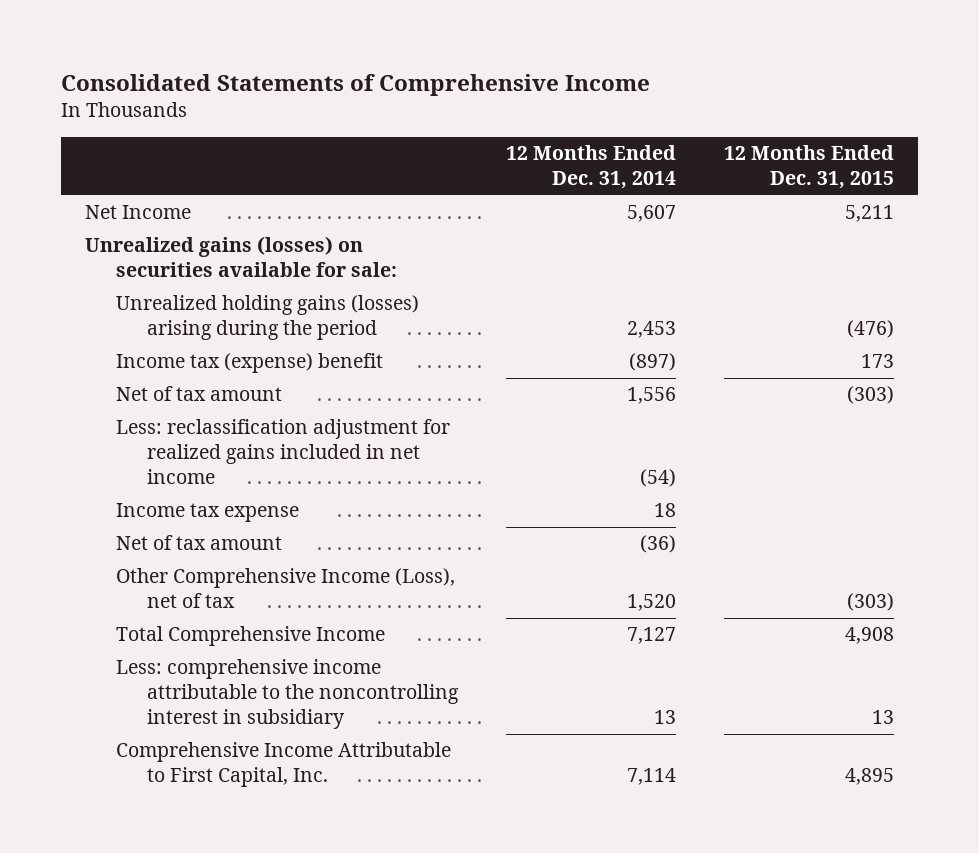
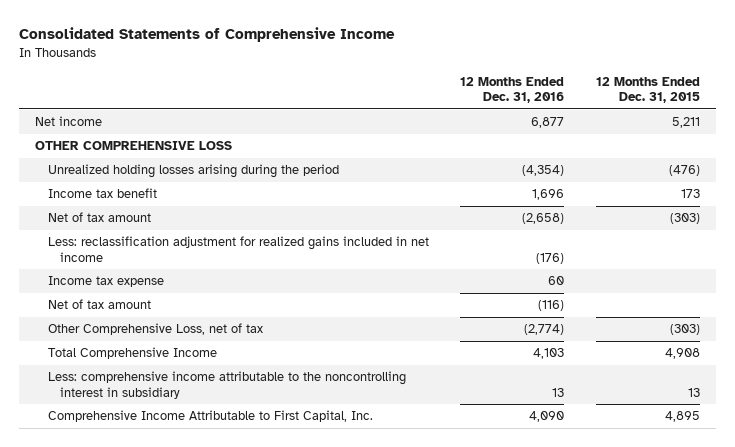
- | 12 Months Ended Dec. 31, 2014 | 12 Months Ended Dec. 31, 2015
+ | 12 Months Ended Dec. 31, 2016 | 12 Months Ended Dec. 31, 2015
- Net Income | 5,607 | 5,211
- Unrealized gains (losses) on securities available for sale:
- Unrealized holding gains (losses) arising during the period | 2,453 | (476)
- Income tax (expense) benefit | (897) | 173
+ Net income | 6,877 | 5,211
+ OTHER COMPREHENSIVE LOSS
+ Unrealized holding losses arising during the period | (4,354) | (476)
+ Income tax benefit | 1,696 | 173
- Other Comprehensive Income (Loss), net of tax | 1,520 | (303)
+ Other Comprehensive Loss, net of tax | (2,774) | (303)

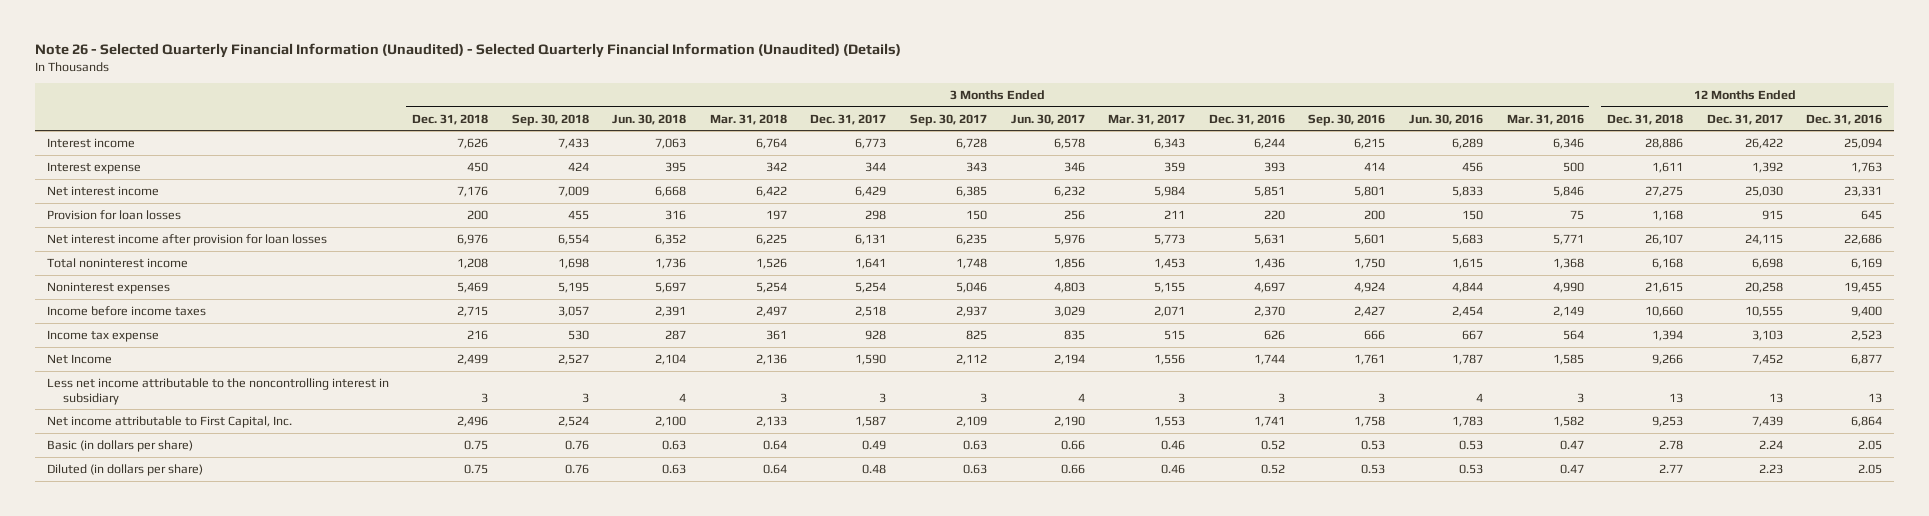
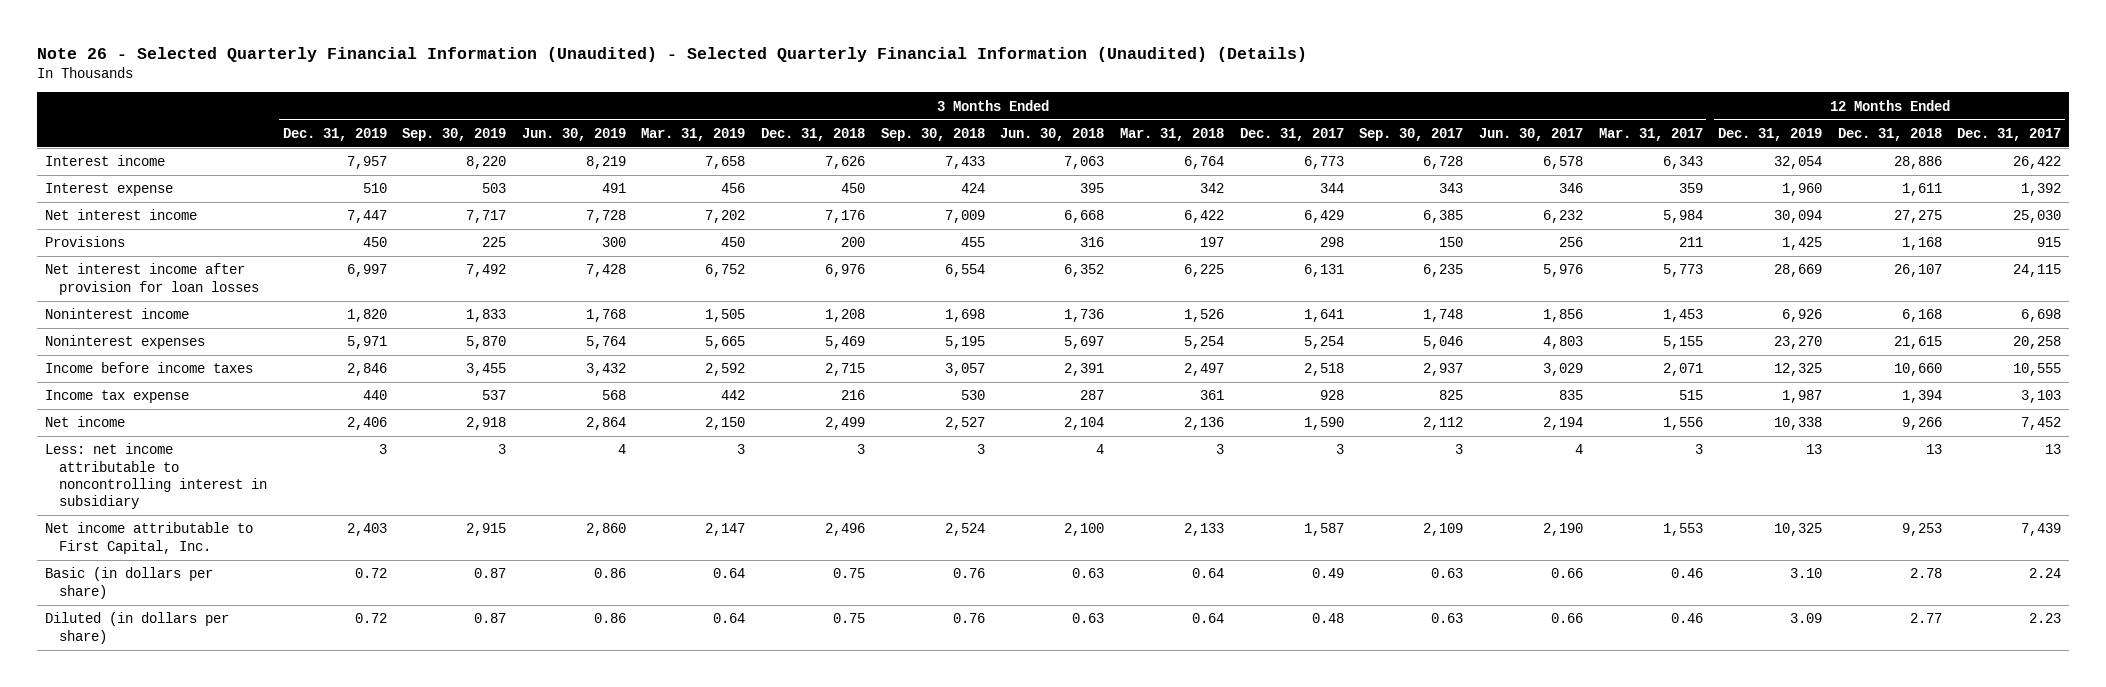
- | 3 Months Ended Dec. 31, 2018 | 3 Months Ended Sep. 30, 2018 | 3 Months Ended Jun. 30, 2018 | 3 Months Ended Mar. 31, 2018 | 3 Months Ended Dec. 31, 2017 | 3 Months Ended Sep. 30, 2017 | 3 Months Ended Jun. 30, 2017 | 3 Months Ended Mar. 31, 2017 | 3 Months Ended Dec. 31, 2016 | 3 Months Ended Sep. 30, 2016 | 3 Months Ended Jun. 30, 2016 | 3 Months Ended Mar. 31, 2016 | 12 Months Ended Dec. 31, 2018 | 12 Months Ended Dec. 31, 2017 | 12 Months Ended Dec. 31, 2016
+ | 3 Months Ended Dec. 31, 2019 | 3 Months Ended Sep. 30, 2019 | 3 Months Ended Jun. 30, 2019 | 3 Months Ended Mar. 31, 2019 | 3 Months Ended Dec. 31, 2018 | 3 Months Ended Sep. 30, 2018 | 3 Months Ended Jun. 30, 2018 | 3 Months Ended Mar. 31, 2018 | 3 Months Ended Dec. 31, 2017 | 3 Months Ended Sep. 30, 2017 | 3 Months Ended Jun. 30, 2017 | 3 Months Ended Mar. 31, 2017 | 12 Months Ended Dec. 31, 2019 | 12 Months Ended Dec. 31, 2018 | 12 Months Ended Dec. 31, 2017
- Provision for loan losses | 200 | 455 | 316 | 197 | 298 | 150 | 256 | 211 | 220 | 200 | 150 | 75 | 1,168 | 915 | 645
+ Provisions | 450 | 225 | 300 | 450 | 200 | 455 | 316 | 197 | 298 | 150 | 256 | 211 | 1,425 | 1,168 | 915
- Total noninterest income | 1,208 | 1,698 | 1,736 | 1,526 | 1,641 | 1,748 | 1,856 | 1,453 | 1,436 | 1,750 | 1,615 | 1,368 | 6,168 | 6,698 | 6,169
+ Noninterest income | 1,820 | 1,833 | 1,768 | 1,505 | 1,208 | 1,698 | 1,736 | 1,526 | 1,641 | 1,748 | 1,856 | 1,453 | 6,926 | 6,168 | 6,698
- Net Income | 2,499 | 2,527 | 2,104 | 2,136 | 1,590 | 2,112 | 2,194 | 1,556 | 1,744 | 1,761 | 1,787 | 1,585 | 9,266 | 7,452 | 6,877
- Less net income attributable to the noncontrolling interest in subsidiary | 3 | 3 | 4 | 3 | 3 | 3 | 4 | 3 | 3 | 3 | 4 | 3 | 13 | 13 | 13
+ Net income | 2,406 | 2,918 | 2,864 | 2,150 | 2,499 | 2,527 | 2,104 | 2,136 | 1,590 | 2,112 | 2,194 | 1,556 | 10,338 | 9,266 | 7,452
+ Less: net income attributable to noncontrolling interest in subsidiary | 3 | 3 | 4 | 3 | 3 | 3 | 4 | 3 | 3 | 3 | 4 | 3 | 13 | 13 | 13

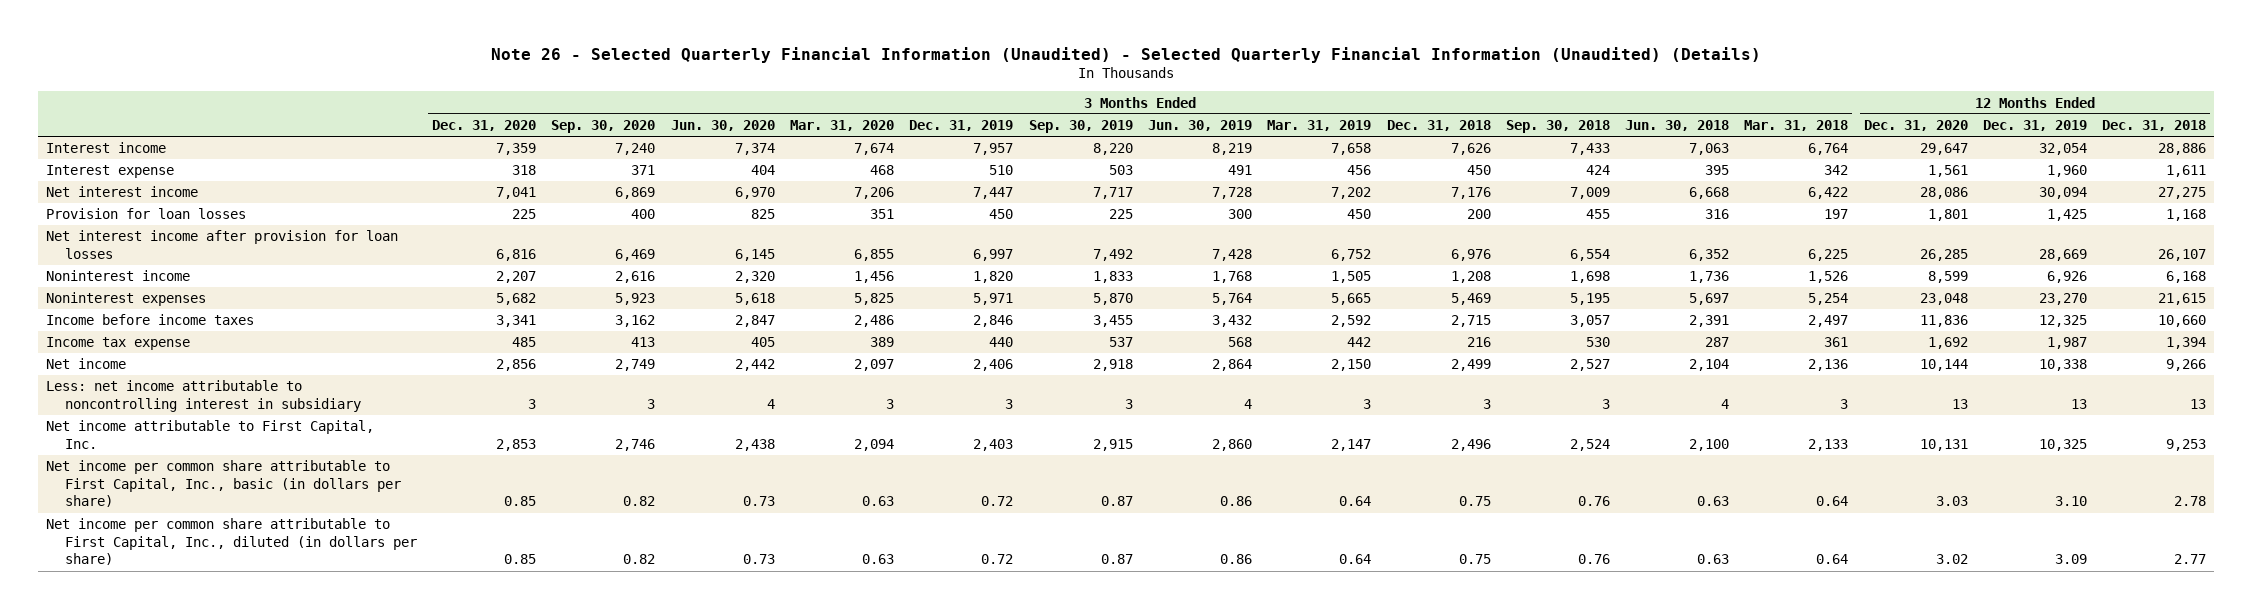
- | 3 Months Ended Dec. 31, 2019 | 3 Months Ended Sep. 30, 2019 | 3 Months Ended Jun. 30, 2019 | 3 Months Ended Mar. 31, 2019 | 3 Months Ended Dec. 31, 2018 | 3 Months Ended Sep. 30, 2018 | 3 Months Ended Jun. 30, 2018 | 3 Months Ended Mar. 31, 2018 | 3 Months Ended Dec. 31, 2017 | 3 Months Ended Sep. 30, 2017 | 3 Months Ended Jun. 30, 2017 | 3 Months Ended Mar. 31, 2017 | 12 Months Ended Dec. 31, 2019 | 12 Months Ended Dec. 31, 2018 | 12 Months Ended Dec. 31, 2017
+ | 3 Months Ended Dec. 31, 2020 | 3 Months Ended Sep. 30, 2020 | 3 Months Ended Jun. 30, 2020 | 3 Months Ended Mar. 31, 2020 | 3 Months Ended Dec. 31, 2019 | 3 Months Ended Sep. 30, 2019 | 3 Months Ended Jun. 30, 2019 | 3 Months Ended Mar. 31, 2019 | 3 Months Ended Dec. 31, 2018 | 3 Months Ended Sep. 30, 2018 | 3 Months Ended Jun. 30, 2018 | 3 Months Ended Mar. 31, 2018 | 12 Months Ended Dec. 31, 2020 | 12 Months Ended Dec. 31, 2019 | 12 Months Ended Dec. 31, 2018
- Provisions | 450 | 225 | 300 | 450 | 200 | 455 | 316 | 197 | 298 | 150 | 256 | 211 | 1,425 | 1,168 | 915
+ Provision for loan losses | 225 | 400 | 825 | 351 | 450 | 225 | 300 | 450 | 200 | 455 | 316 | 197 | 1,801 | 1,425 | 1,168
- Basic (in dollars per share) | 0.72 | 0.87 | 0.86 | 0.64 | 0.75 | 0.76 | 0.63 | 0.64 | 0.49 | 0.63 | 0.66 | 0.46 | 3.10 | 2.78 | 2.24
- Diluted (in dollars per share) | 0.72 | 0.87 | 0.86 | 0.64 | 0.75 | 0.76 | 0.63 | 0.64 | 0.48 | 0.63 | 0.66 | 0.46 | 3.09 | 2.77 | 2.23
+ Net income per common share attributable to First Capital, Inc., basic (in dollars per share) | 0.85 | 0.82 | 0.73 | 0.63 | 0.72 | 0.87 | 0.86 | 0.64 | 0.75 | 0.76 | 0.63 | 0.64 | 3.03 | 3.10 | 2.78
+ Net income per common share attributable to First Capital, Inc., diluted (in dollars per share) | 0.85 | 0.82 | 0.73 | 0.63 | 0.72 | 0.87 | 0.86 | 0.64 | 0.75 | 0.76 | 0.63 | 0.64 | 3.02 | 3.09 | 2.77

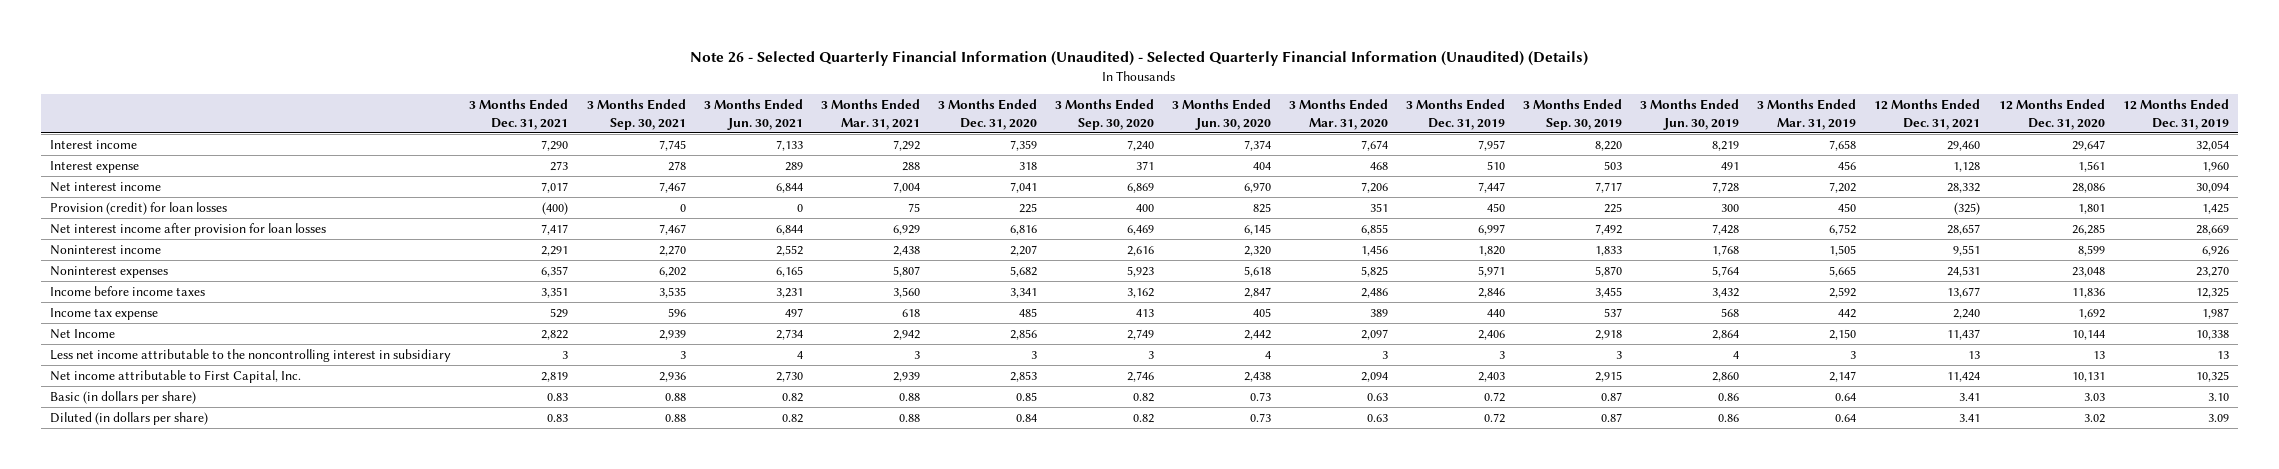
- | 3 Months Ended Dec. 31, 2020 | 3 Months Ended Sep. 30, 2020 | 3 Months Ended Jun. 30, 2020 | 3 Months Ended Mar. 31, 2020 | 3 Months Ended Dec. 31, 2019 | 3 Months Ended Sep. 30, 2019 | 3 Months Ended Jun. 30, 2019 | 3 Months Ended Mar. 31, 2019 | 3 Months Ended Dec. 31, 2018 | 3 Months Ended Sep. 30, 2018 | 3 Months Ended Jun. 30, 2018 | 3 Months Ended Mar. 31, 2018 | 12 Months Ended Dec. 31, 2020 | 12 Months Ended Dec. 31, 2019 | 12 Months Ended Dec. 31, 2018
+ | 3 Months Ended Dec. 31, 2021 | 3 Months Ended Sep. 30, 2021 | 3 Months Ended Jun. 30, 2021 | 3 Months Ended Mar. 31, 2021 | 3 Months Ended Dec. 31, 2020 | 3 Months Ended Sep. 30, 2020 | 3 Months Ended Jun. 30, 2020 | 3 Months Ended Mar. 31, 2020 | 3 Months Ended Dec. 31, 2019 | 3 Months Ended Sep. 30, 2019 | 3 Months Ended Jun. 30, 2019 | 3 Months Ended Mar. 31, 2019 | 12 Months Ended Dec. 31, 2021 | 12 Months Ended Dec. 31, 2020 | 12 Months Ended Dec. 31, 2019
- Provision for loan losses | 225 | 400 | 825 | 351 | 450 | 225 | 300 | 450 | 200 | 455 | 316 | 197 | 1,801 | 1,425 | 1,168
+ Provision (credit) for loan losses | (400) | 0 | 0 | 75 | 225 | 400 | 825 | 351 | 450 | 225 | 300 | 450 | (325) | 1,801 | 1,425
- Net income | 2,856 | 2,749 | 2,442 | 2,097 | 2,406 | 2,918 | 2,864 | 2,150 | 2,499 | 2,527 | 2,104 | 2,136 | 10,144 | 10,338 | 9,266
- Less: net income attributable to noncontrolling interest in subsidiary | 3 | 3 | 4 | 3 | 3 | 3 | 4 | 3 | 3 | 3 | 4 | 3 | 13 | 13 | 13
+ Net Income | 2,822 | 2,939 | 2,734 | 2,942 | 2,856 | 2,749 | 2,442 | 2,097 | 2,406 | 2,918 | 2,864 | 2,150 | 11,437 | 10,144 | 10,338
+ Less net income attributable to the noncontrolling interest in subsidiary | 3 | 3 | 4 | 3 | 3 | 3 | 4 | 3 | 3 | 3 | 4 | 3 | 13 | 13 | 13
- Net income per common share attributable to First Capital, Inc., basic (in dollars per share) | 0.85 | 0.82 | 0.73 | 0.63 | 0.72 | 0.87 | 0.86 | 0.64 | 0.75 | 0.76 | 0.63 | 0.64 | 3.03 | 3.10 | 2.78
- Net income per common share attributable to First Capital, Inc., diluted (in dollars per share) | 0.85 | 0.82 | 0.73 | 0.63 | 0.72 | 0.87 | 0.86 | 0.64 | 0.75 | 0.76 | 0.63 | 0.64 | 3.02 | 3.09 | 2.77
+ Basic (in dollars per share) | 0.83 | 0.88 | 0.82 | 0.88 | 0.85 | 0.82 | 0.73 | 0.63 | 0.72 | 0.87 | 0.86 | 0.64 | 3.41 | 3.03 | 3.10
+ Diluted (in dollars per share) | 0.83 | 0.88 | 0.82 | 0.88 | 0.84 | 0.82 | 0.73 | 0.63 | 0.72 | 0.87 | 0.86 | 0.64 | 3.41 | 3.02 | 3.09

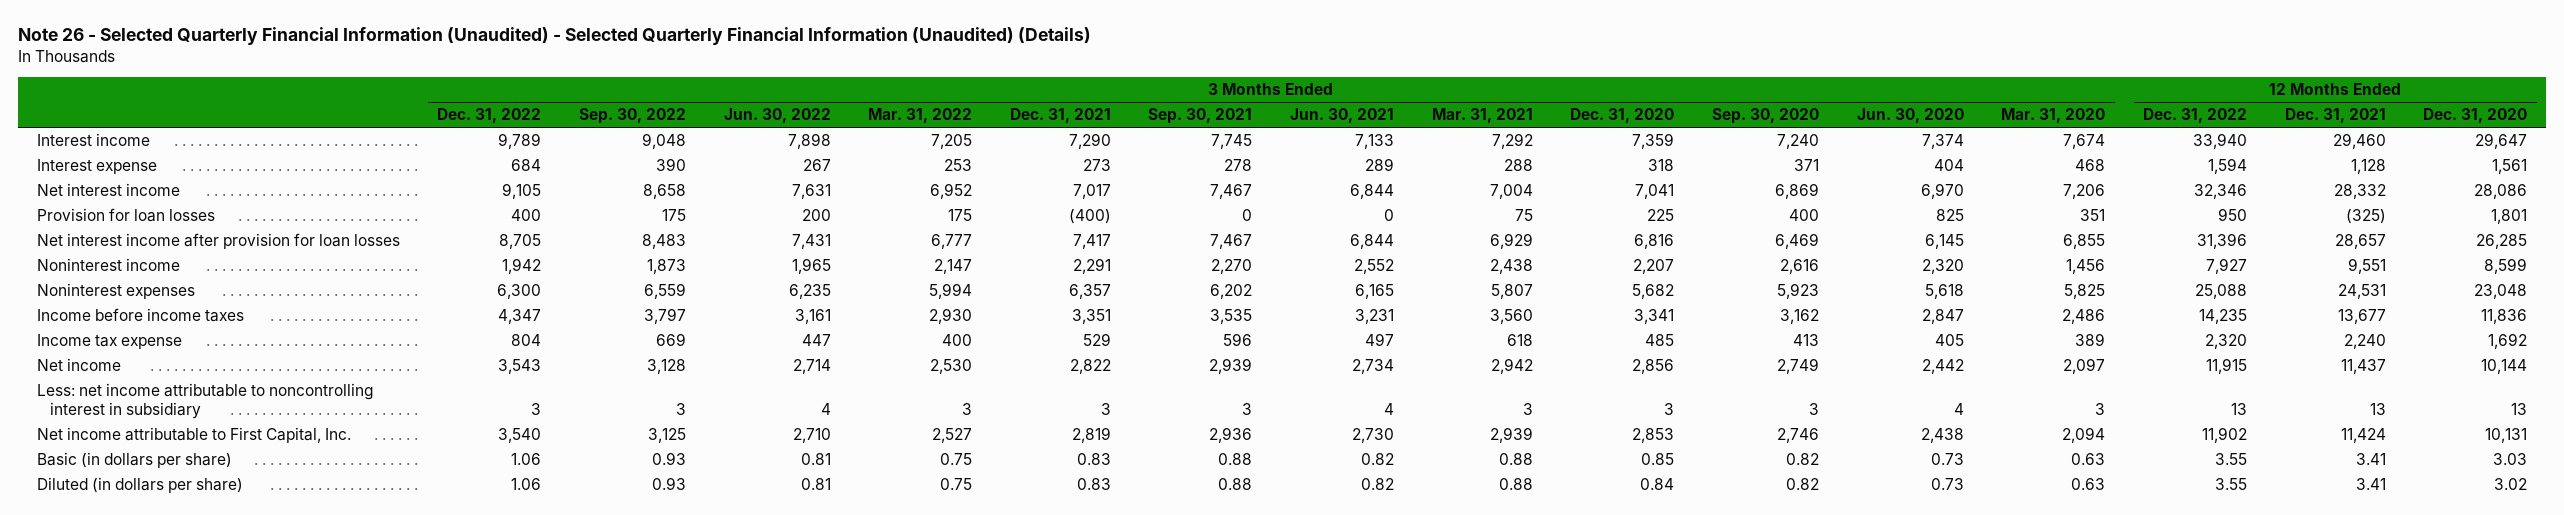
- | 3 Months Ended Dec. 31, 2021 | 3 Months Ended Sep. 30, 2021 | 3 Months Ended Jun. 30, 2021 | 3 Months Ended Mar. 31, 2021 | 3 Months Ended Dec. 31, 2020 | 3 Months Ended Sep. 30, 2020 | 3 Months Ended Jun. 30, 2020 | 3 Months Ended Mar. 31, 2020 | 3 Months Ended Dec. 31, 2019 | 3 Months Ended Sep. 30, 2019 | 3 Months Ended Jun. 30, 2019 | 3 Months Ended Mar. 31, 2019 | 12 Months Ended Dec. 31, 2021 | 12 Months Ended Dec. 31, 2020 | 12 Months Ended Dec. 31, 2019
+ | 3 Months Ended Dec. 31, 2022 | 3 Months Ended Sep. 30, 2022 | 3 Months Ended Jun. 30, 2022 | 3 Months Ended Mar. 31, 2022 | 3 Months Ended Dec. 31, 2021 | 3 Months Ended Sep. 30, 2021 | 3 Months Ended Jun. 30, 2021 | 3 Months Ended Mar. 31, 2021 | 3 Months Ended Dec. 31, 2020 | 3 Months Ended Sep. 30, 2020 | 3 Months Ended Jun. 30, 2020 | 3 Months Ended Mar. 31, 2020 | 12 Months Ended Dec. 31, 2022 | 12 Months Ended Dec. 31, 2021 | 12 Months Ended Dec. 31, 2020
- Provision (credit) for loan losses | (400) | 0 | 0 | 75 | 225 | 400 | 825 | 351 | 450 | 225 | 300 | 450 | (325) | 1,801 | 1,425
+ Provision for loan losses | 400 | 175 | 200 | 175 | (400) | 0 | 0 | 75 | 225 | 400 | 825 | 351 | 950 | (325) | 1,801
- Net Income | 2,822 | 2,939 | 2,734 | 2,942 | 2,856 | 2,749 | 2,442 | 2,097 | 2,406 | 2,918 | 2,864 | 2,150 | 11,437 | 10,144 | 10,338
- Less net income attributable to the noncontrolling interest in subsidiary | 3 | 3 | 4 | 3 | 3 | 3 | 4 | 3 | 3 | 3 | 4 | 3 | 13 | 13 | 13
+ Net income | 3,543 | 3,128 | 2,714 | 2,530 | 2,822 | 2,939 | 2,734 | 2,942 | 2,856 | 2,749 | 2,442 | 2,097 | 11,915 | 11,437 | 10,144
+ Less: net income attributable to noncontrolling interest in subsidiary | 3 | 3 | 4 | 3 | 3 | 3 | 4 | 3 | 3 | 3 | 4 | 3 | 13 | 13 | 13

